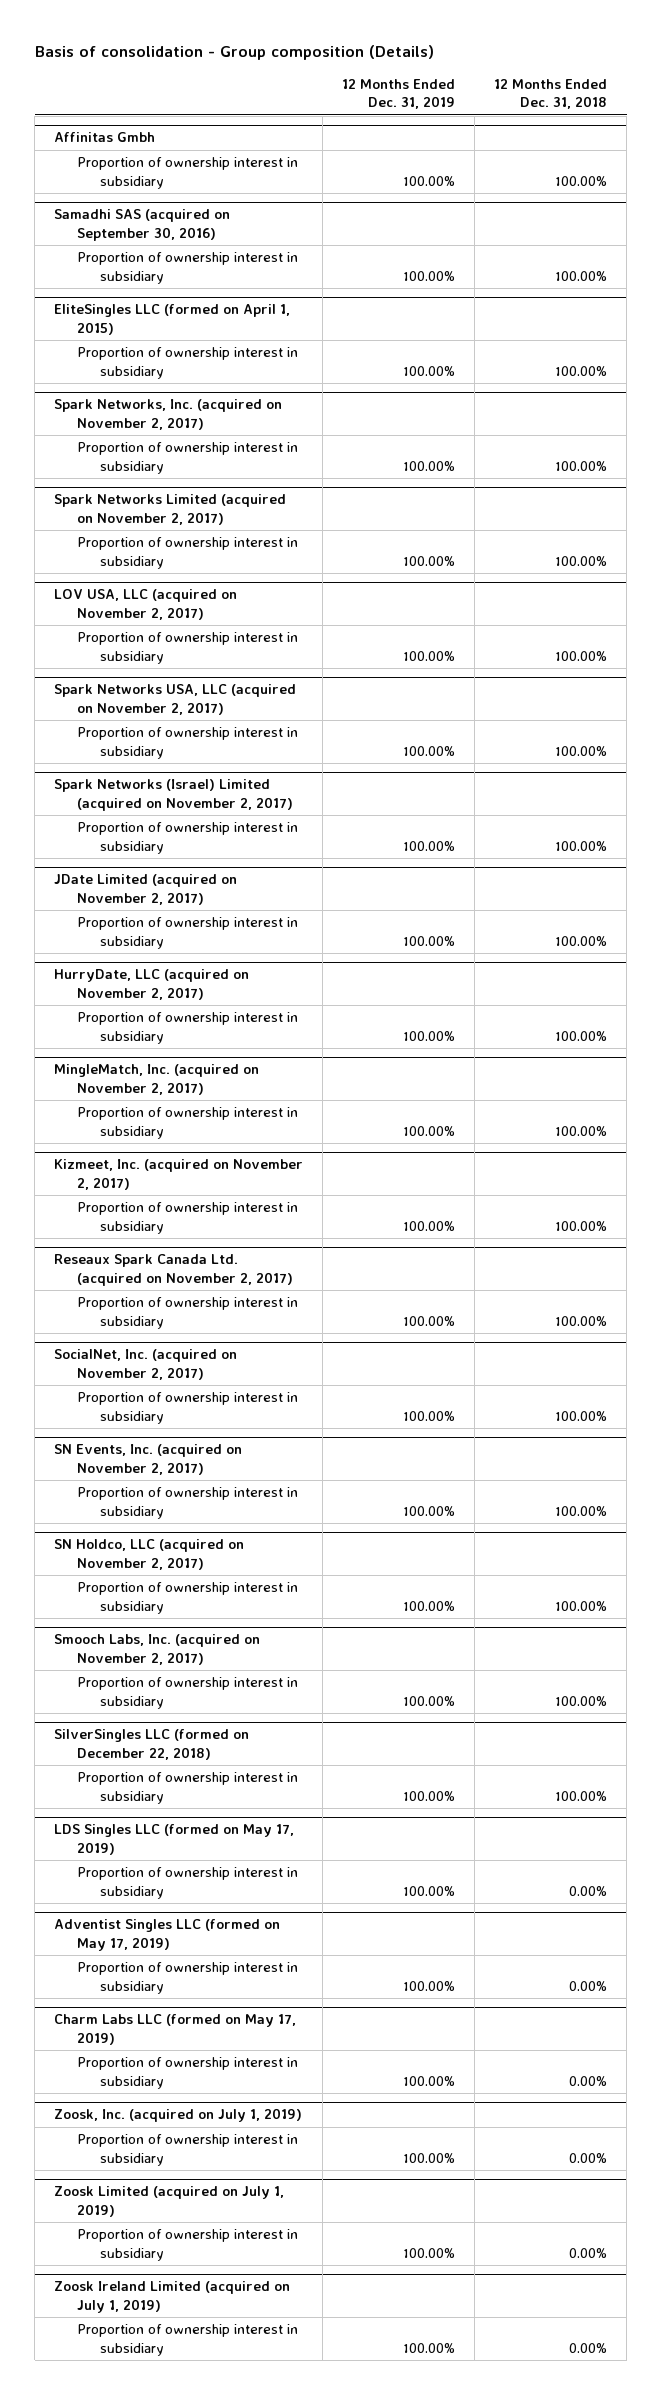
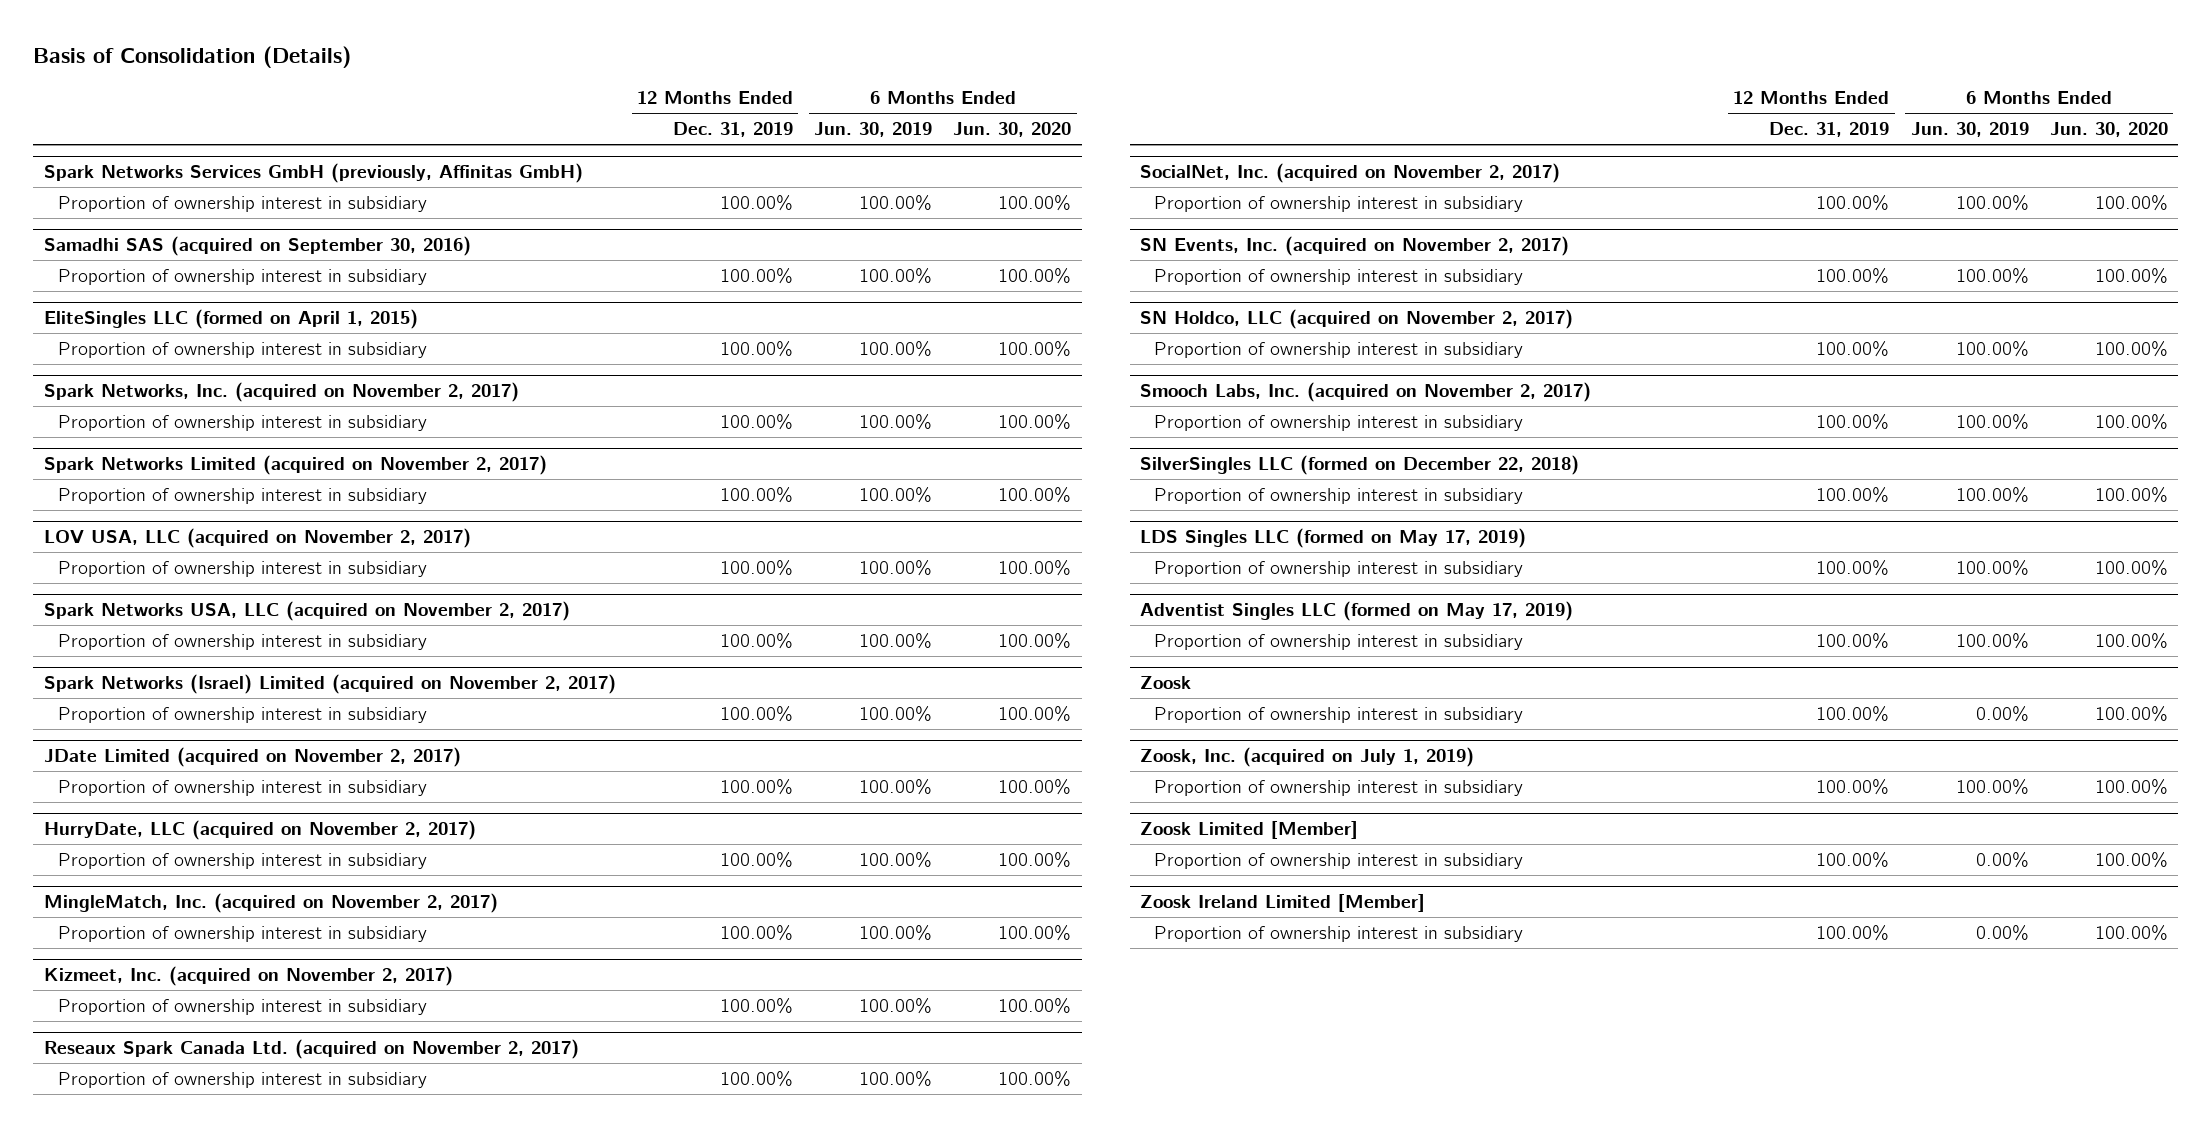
- Basis of consolidation - Group composition (Details)
+ Basis of Consolidation (Details)
- | 12 Months Ended Dec. 31, 2019 | 12 Months Ended Dec. 31, 2018
+ | 12 Months Ended Dec. 31, 2019 | 6 Months Ended Jun. 30, 2019 | 6 Months Ended Jun. 30, 2020
- Affinitas Gmbh
+ Spark Networks Services GmbH (previously, Affinitas GmbH)
- Charm Labs LLC (formed on May 17, 2019)
+ Zoosk
- Zoosk Limited (acquired on July 1, 2019)
+ Zoosk Limited [Member]
- Zoosk Ireland Limited (acquired on July 1, 2019)
+ Zoosk Ireland Limited [Member]

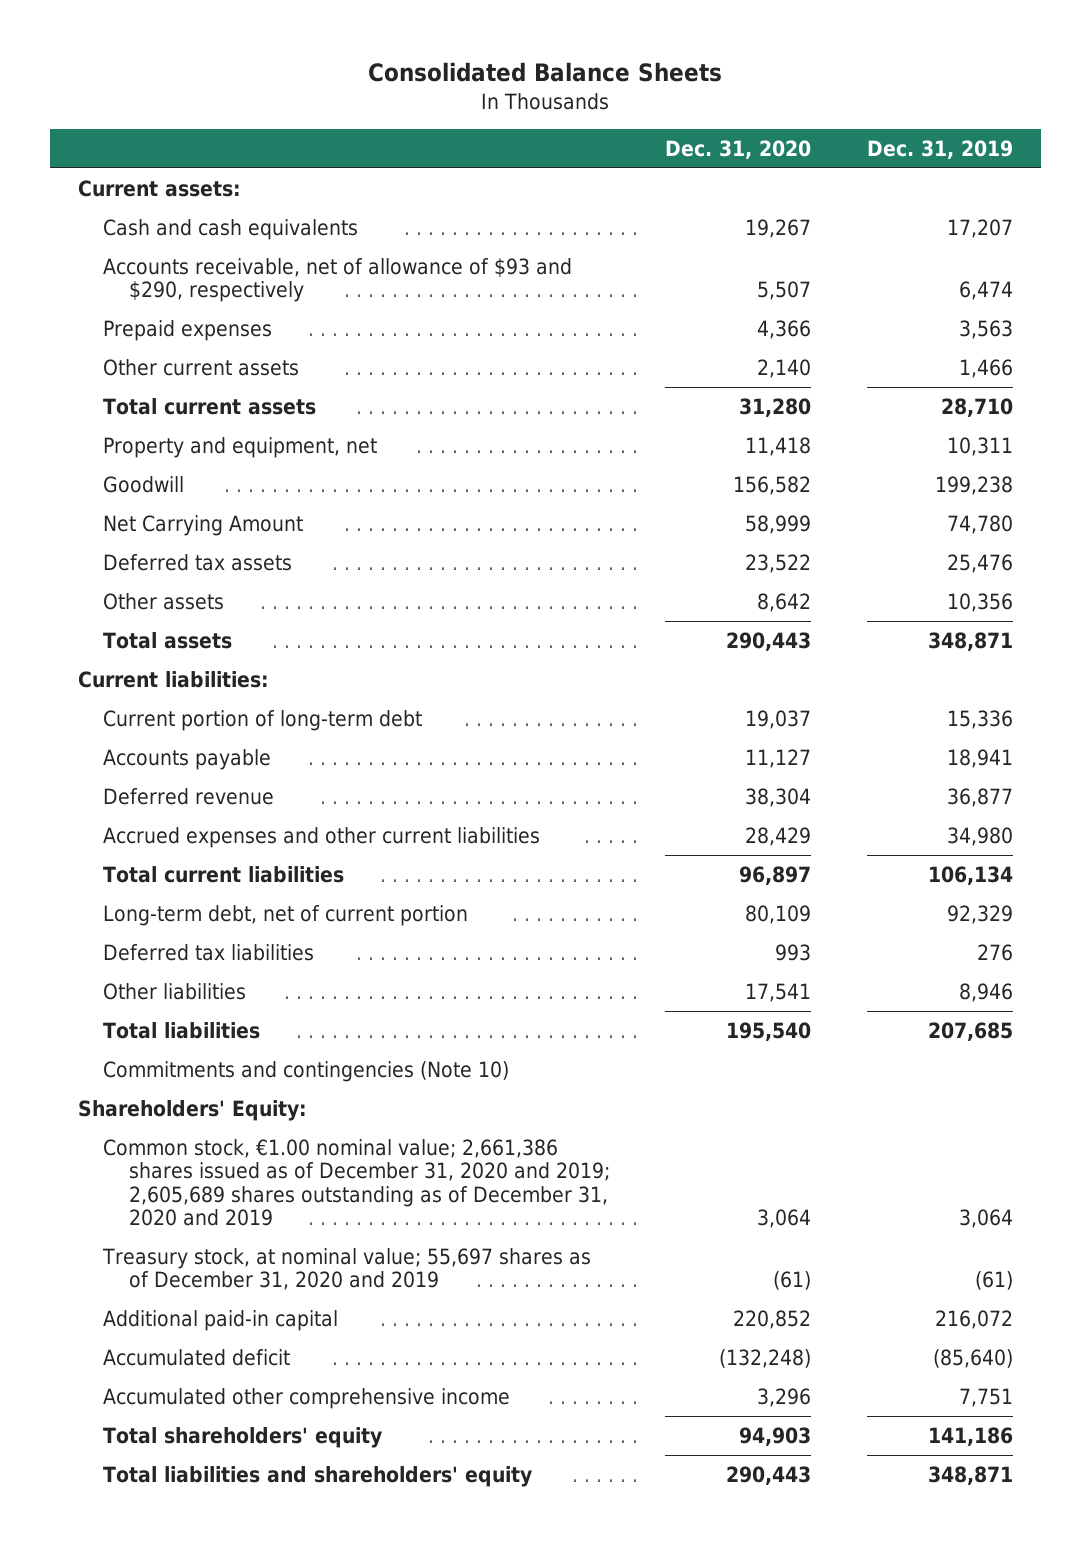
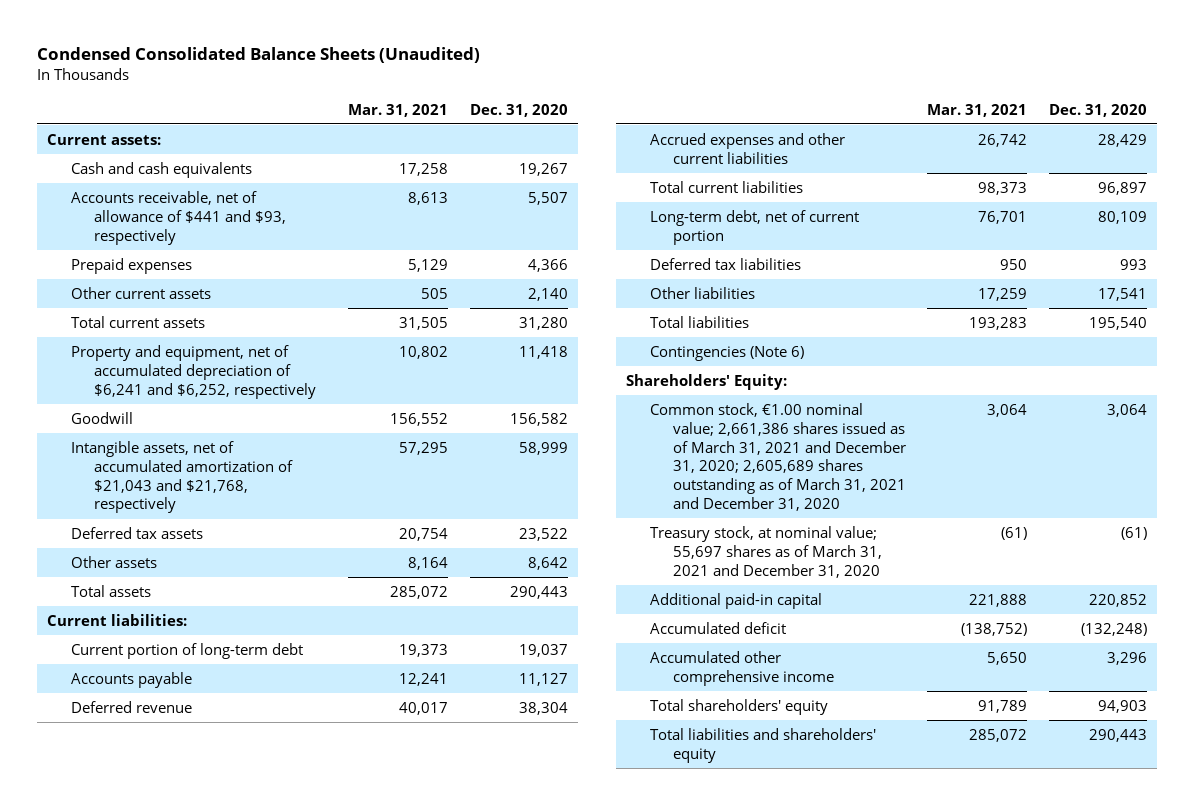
- Consolidated Balance Sheets
+ Condensed Consolidated Balance Sheets (Unaudited)
- | Dec. 31, 2020 | Dec. 31, 2019
+ | Mar. 31, 2021 | Dec. 31, 2020
- Accounts receivable, net of allowance of $93 and $290, respectively | 5,507 | 6,474
+ Accounts receivable, net of allowance of $441 and $93, respectively | 8,613 | 5,507
- Property and equipment, net | 11,418 | 10,311
+ Property and equipment, net of accumulated depreciation of $6,241 and $6,252, respectively | 10,802 | 11,418
- Net Carrying Amount | 58,999 | 74,780
+ Intangible assets, net of accumulated amortization of $21,043 and $21,768, respectively | 57,295 | 58,999
- Commitments and contingencies (Note 10)
+ Contingencies (Note 6)
- Common stock, €1.00 nominal value; 2,661,386 shares issued as of December 31, 2020 and 2019; 2,605,689 shares outstanding as of December 31, 2020 and 2019 | 3,064 | 3,064
- Treasury stock, at nominal value; 55,697 shares as of December 31, 2020 and 2019 | (61) | (61)
+ Common stock, €1.00 nominal value; 2,661,386 shares issued as of March 31, 2021 and December 31, 2020; 2,605,689 shares outstanding as of March 31, 2021 and December 31, 2020 | 3,064 | 3,064
+ Treasury stock, at nominal value; 55,697 shares as of March 31, 2021 and December 31, 2020 | (61) | (61)

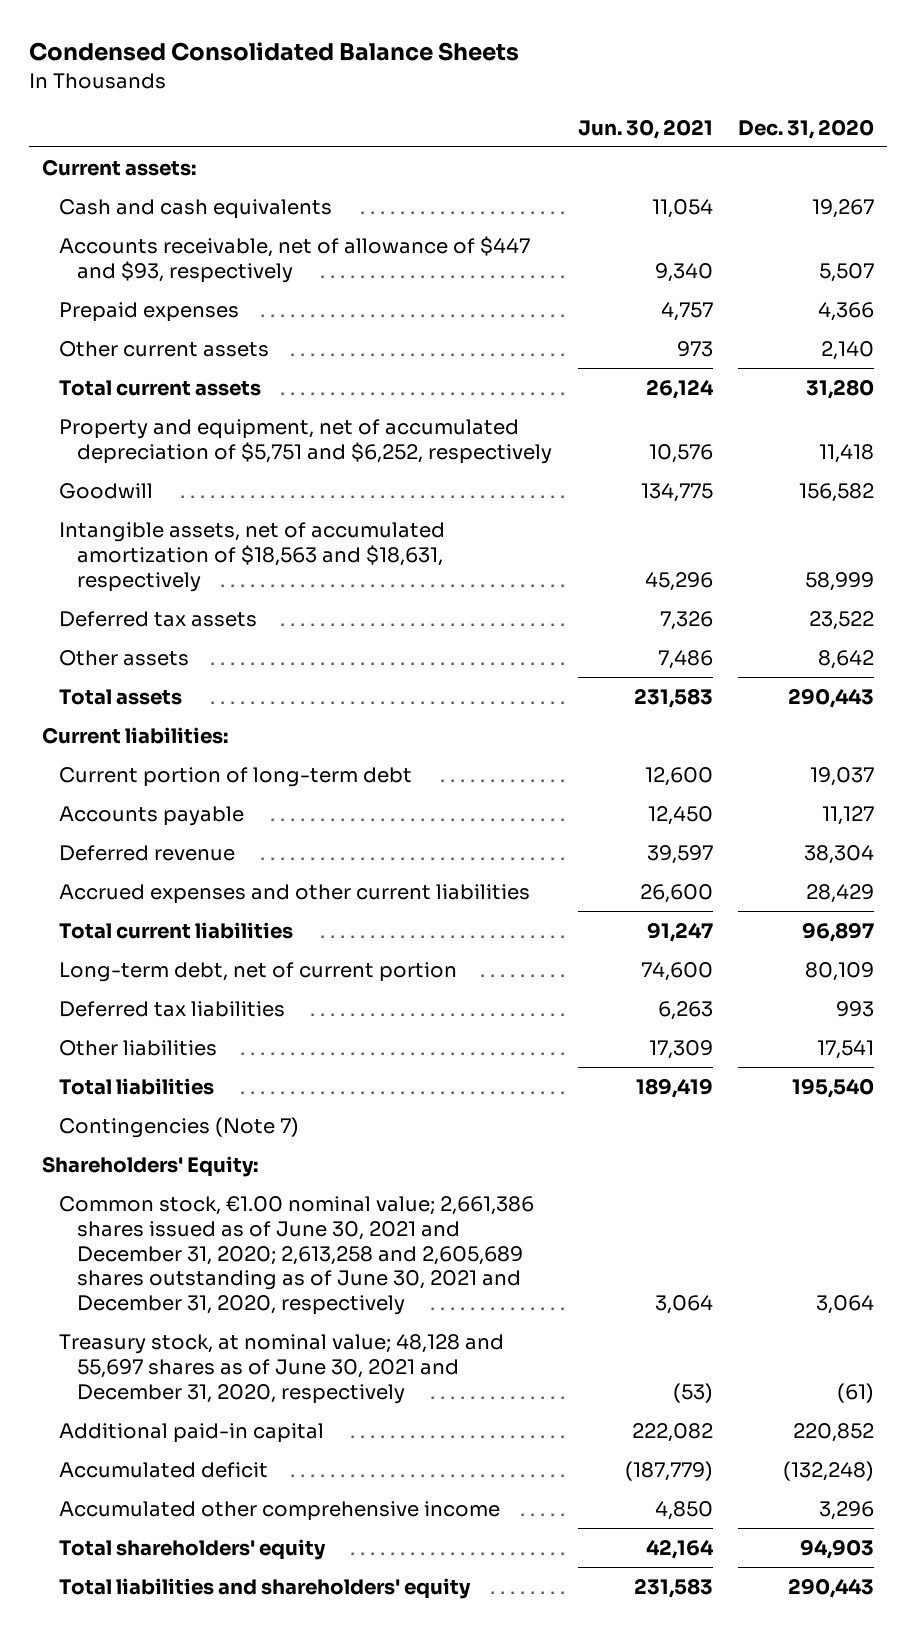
- Condensed Consolidated Balance Sheets (Unaudited)
+ Condensed Consolidated Balance Sheets
- | Mar. 31, 2021 | Dec. 31, 2020
+ | Jun. 30, 2021 | Dec. 31, 2020
- Accounts receivable, net of allowance of $441 and $93, respectively | 8,613 | 5,507
+ Accounts receivable, net of allowance of $447 and $93, respectively | 9,340 | 5,507
- Property and equipment, net of accumulated depreciation of $6,241 and $6,252, respectively | 10,802 | 11,418
+ Property and equipment, net of accumulated depreciation of $5,751 and $6,252, respectively | 10,576 | 11,418
- Intangible assets, net of accumulated amortization of $21,043 and $21,768, respectively | 57,295 | 58,999
+ Intangible assets, net of accumulated amortization of $18,563 and $18,631, respectively | 45,296 | 58,999
- Contingencies (Note 6)
+ Contingencies (Note 7)
- Common stock, €1.00 nominal value; 2,661,386 shares issued as of March 31, 2021 and December 31, 2020; 2,605,689 shares outstanding as of March 31, 2021 and December 31, 2020 | 3,064 | 3,064
- Treasury stock, at nominal value; 55,697 shares as of March 31, 2021 and December 31, 2020 | (61) | (61)
+ Common stock, €1.00 nominal value; 2,661,386 shares issued as of June 30, 2021 and December 31, 2020; 2,613,258 and 2,605,689 shares outstanding as of June 30, 2021 and December 31, 2020, respectively | 3,064 | 3,064
+ Treasury stock, at nominal value; 48,128 and 55,697 shares as of June 30, 2021 and December 31, 2020, respectively | (53) | (61)

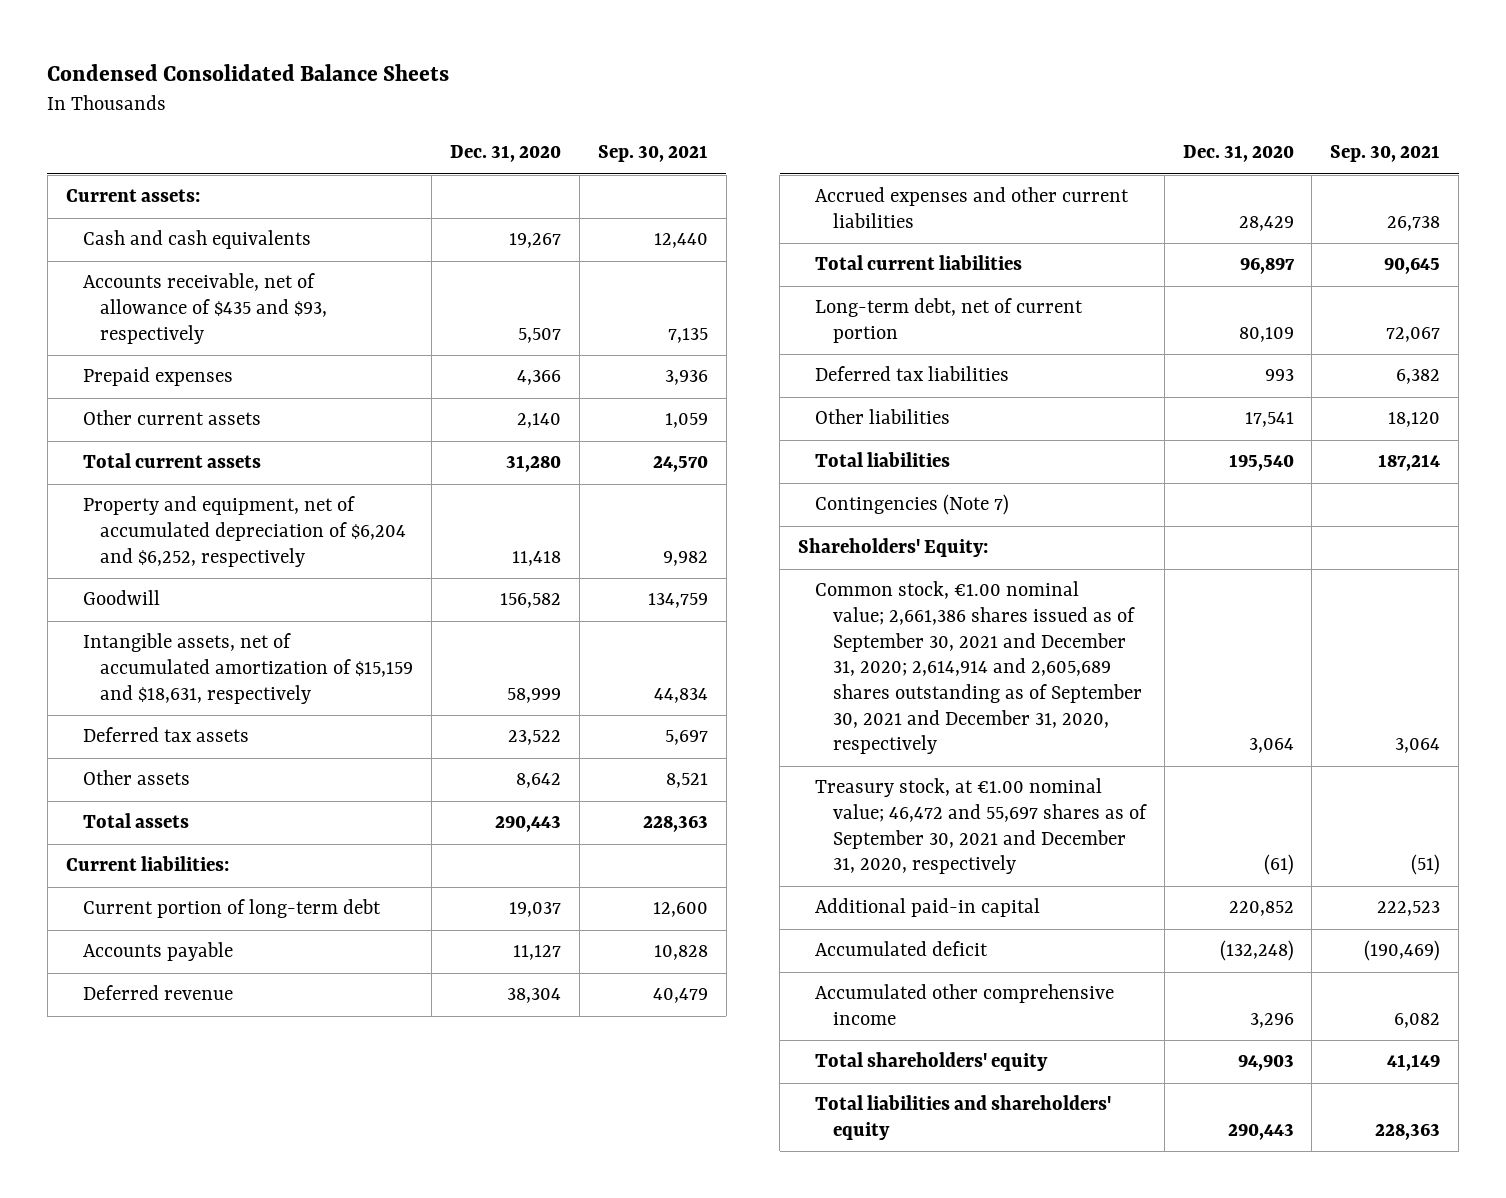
- | Jun. 30, 2021 | Dec. 31, 2020
+ | Dec. 31, 2020 | Sep. 30, 2021
- Accounts receivable, net of allowance of $447 and $93, respectively | 9,340 | 5,507
+ Accounts receivable, net of allowance of $435 and $93, respectively | 5,507 | 7,135
- Property and equipment, net of accumulated depreciation of $5,751 and $6,252, respectively | 10,576 | 11,418
+ Property and equipment, net of accumulated depreciation of $6,204 and $6,252, respectively | 11,418 | 9,982
- Intangible assets, net of accumulated amortization of $18,563 and $18,631, respectively | 45,296 | 58,999
+ Intangible assets, net of accumulated amortization of $15,159 and $18,631, respectively | 58,999 | 44,834
- Common stock, €1.00 nominal value; 2,661,386 shares issued as of June 30, 2021 and December 31, 2020; 2,613,258 and 2,605,689 shares outstanding as of June 30, 2021 and December 31, 2020, respectively | 3,064 | 3,064
- Treasury stock, at nominal value; 48,128 and 55,697 shares as of June 30, 2021 and December 31, 2020, respectively | (53) | (61)
+ Common stock, €1.00 nominal value; 2,661,386 shares issued as of September 30, 2021 and December 31, 2020; 2,614,914 and 2,605,689 shares outstanding as of September 30, 2021 and December 31, 2020, respectively | 3,064 | 3,064
+ Treasury stock, at €1.00 nominal value; 46,472 and 55,697 shares as of September 30, 2021 and December 31, 2020, respectively | (61) | (51)

